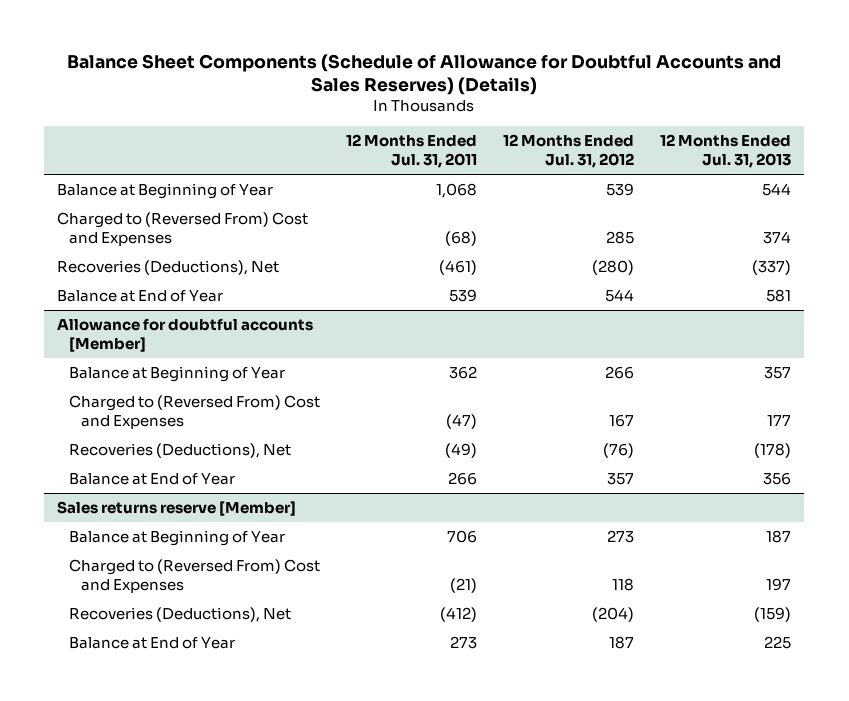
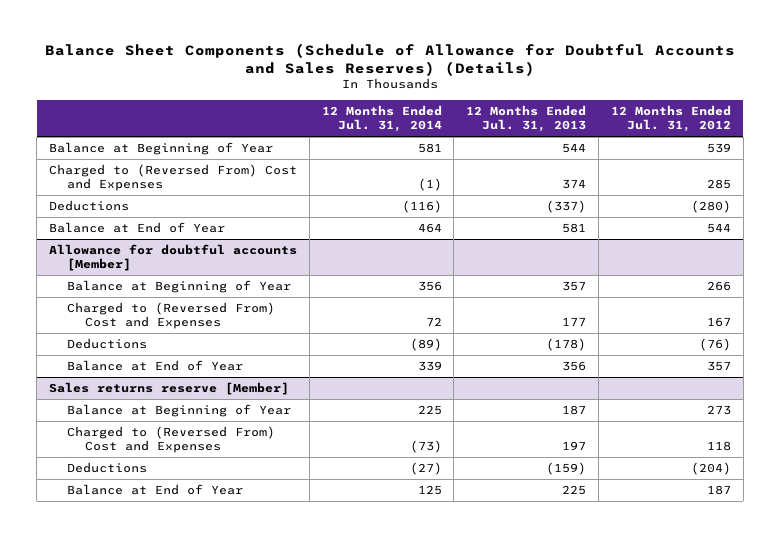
- | 12 Months Ended Jul. 31, 2011 | 12 Months Ended Jul. 31, 2012 | 12 Months Ended Jul. 31, 2013
+ | 12 Months Ended Jul. 31, 2014 | 12 Months Ended Jul. 31, 2013 | 12 Months Ended Jul. 31, 2012
- Recoveries (Deductions), Net | (461) | (280) | (337)
+ Deductions | (116) | (337) | (280)
@ Allowance for doubtful accounts [Member]
- Recoveries (Deductions), Net | (49) | (76) | (178)
+ Deductions | (89) | (178) | (76)
@ Sales returns reserve [Member]
- Recoveries (Deductions), Net | (412) | (204) | (159)
+ Deductions | (27) | (159) | (204)

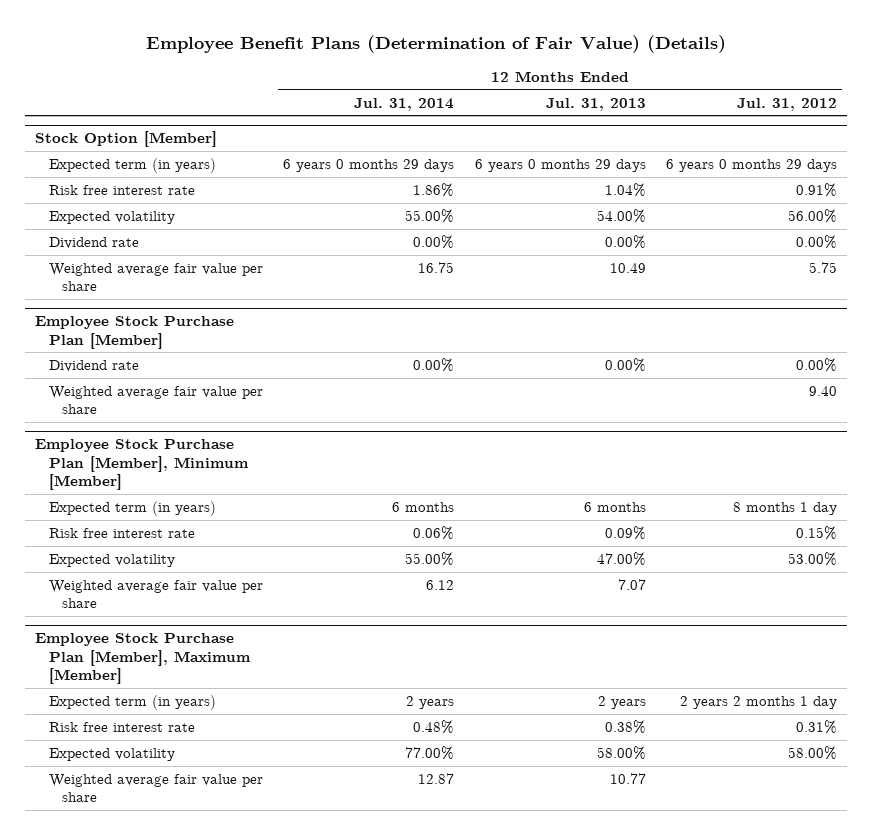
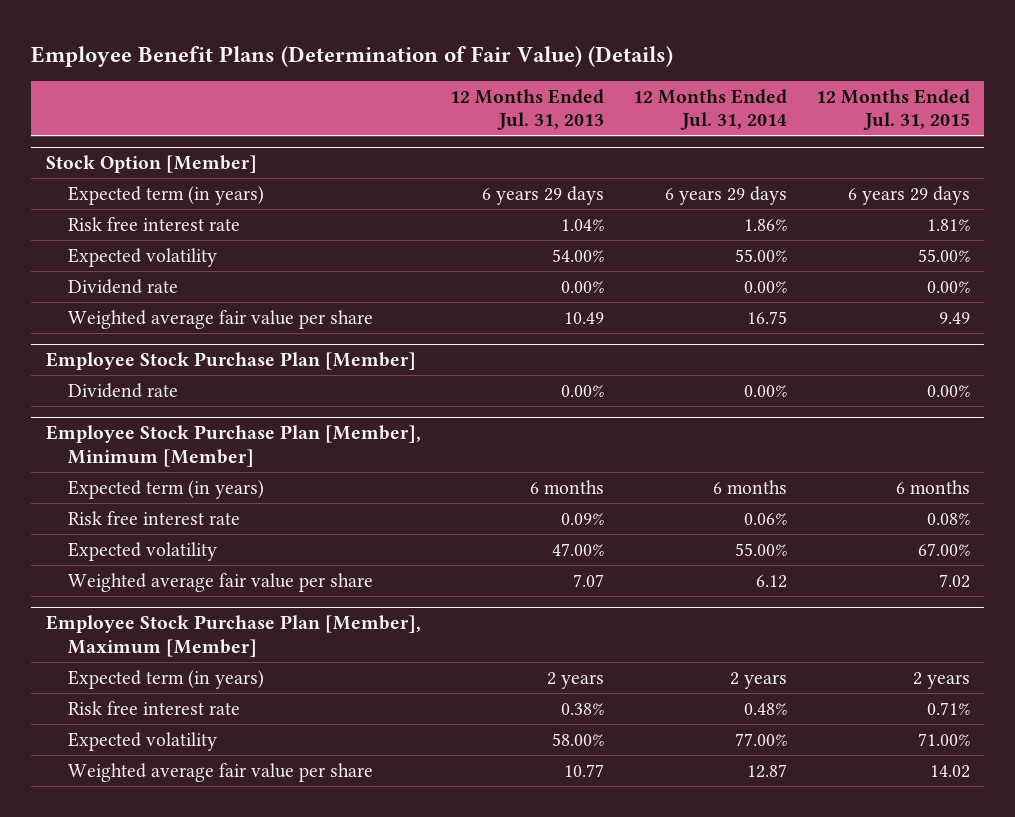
- | 12 Months Ended Jul. 31, 2014 | 12 Months Ended Jul. 31, 2013 | 12 Months Ended Jul. 31, 2012
+ | 12 Months Ended Jul. 31, 2013 | 12 Months Ended Jul. 31, 2014 | 12 Months Ended Jul. 31, 2015
@ Stock Option [Member]
- Expected term (in years) | 6 years 0 months 29 days | 6 years 0 months 29 days | 6 years 0 months 29 days
+ Expected term (in years) | 6 years 29 days | 6 years 29 days | 6 years 29 days
@ Employee Stock Purchase Plan [Member]
- Weighted average fair value per share | | | 9.40

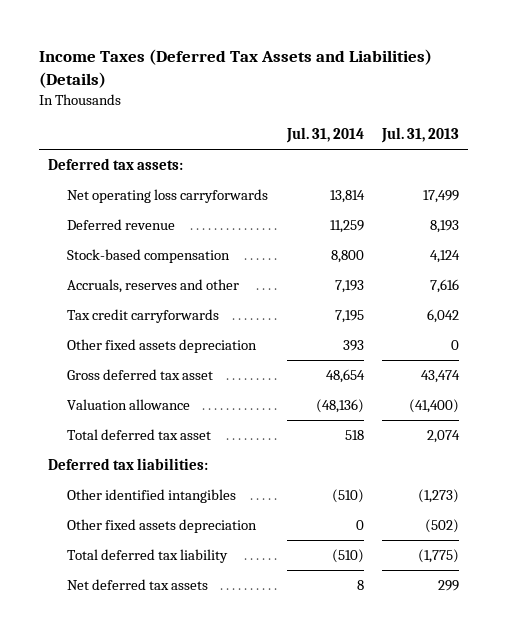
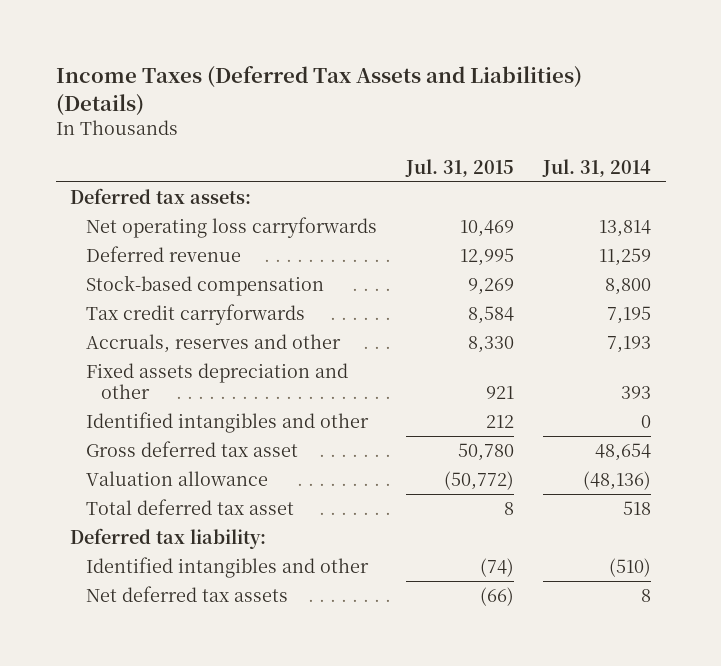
- | Jul. 31, 2014 | Jul. 31, 2013
+ | Jul. 31, 2015 | Jul. 31, 2014
- Other fixed assets depreciation | 393 | 0
moved down: Accruals, reserves and other | 8,330 | 7,193
+ Fixed assets depreciation and other | 921 | 393
+ Identified intangibles and other | 212 | 0
- Deferred tax liabilities:
- Other identified intangibles | (510) | (1,273)
- Other fixed assets depreciation | 0 | (502)
- Total deferred tax liability | (510) | (1,775)
+ Deferred tax liability:
+ Identified intangibles and other | (74) | (510)

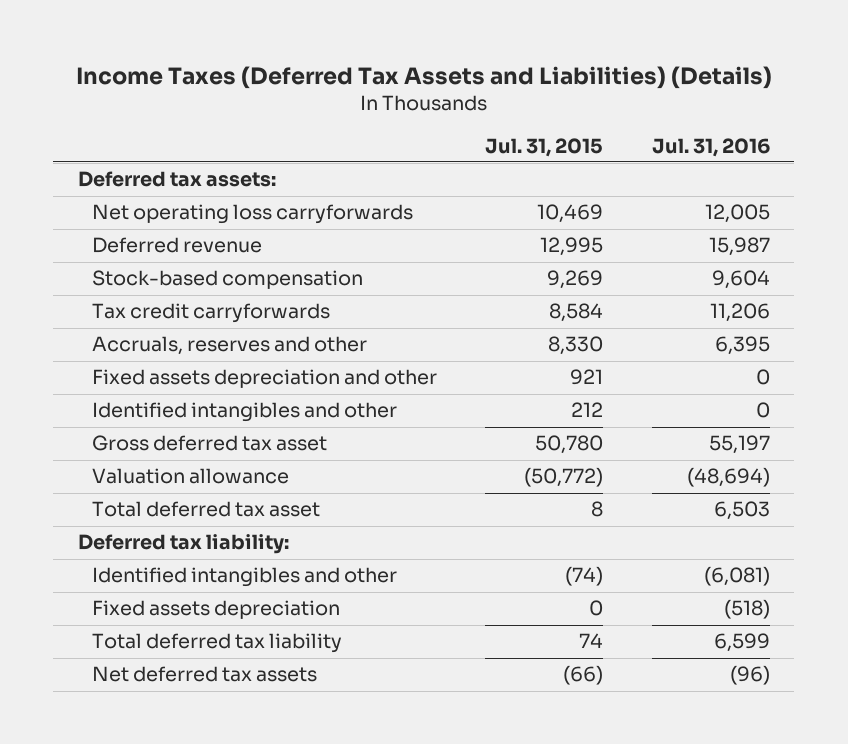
- | Jul. 31, 2015 | Jul. 31, 2014
+ | Jul. 31, 2015 | Jul. 31, 2016
+ Fixed assets depreciation | 0 | (518)
+ Total deferred tax liability | 74 | 6,599

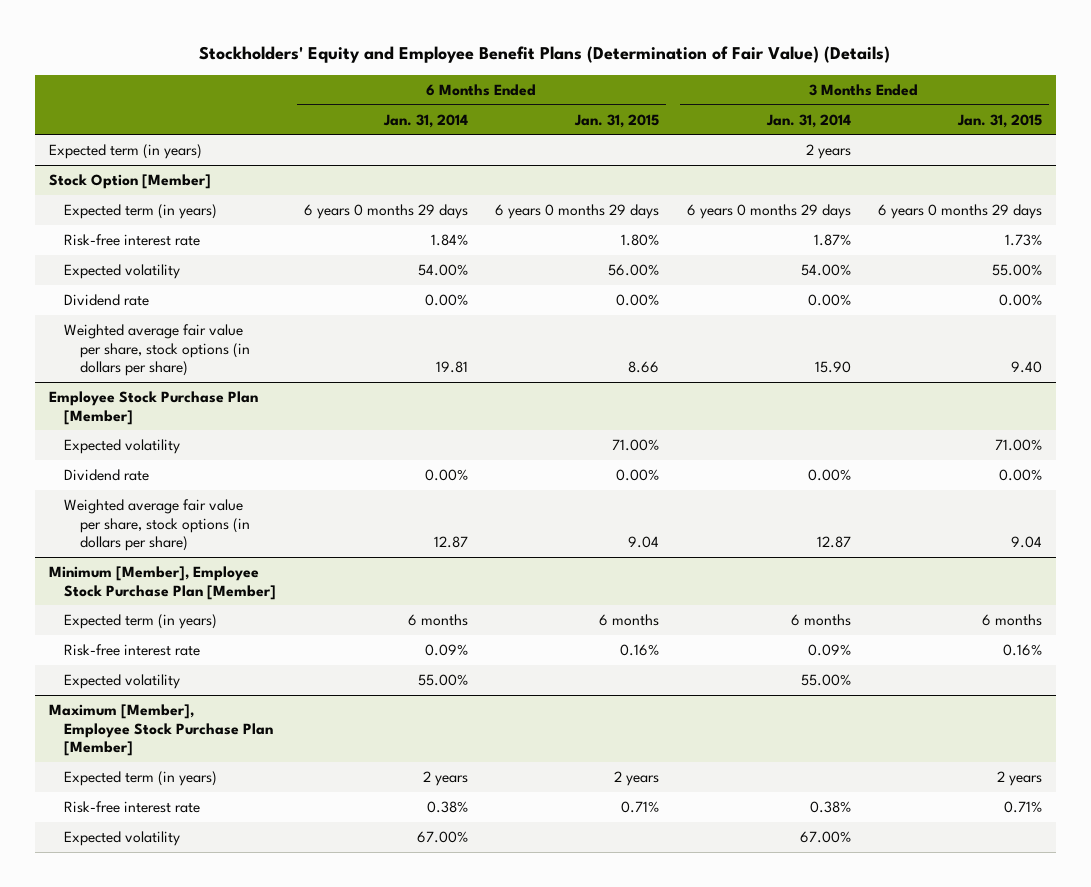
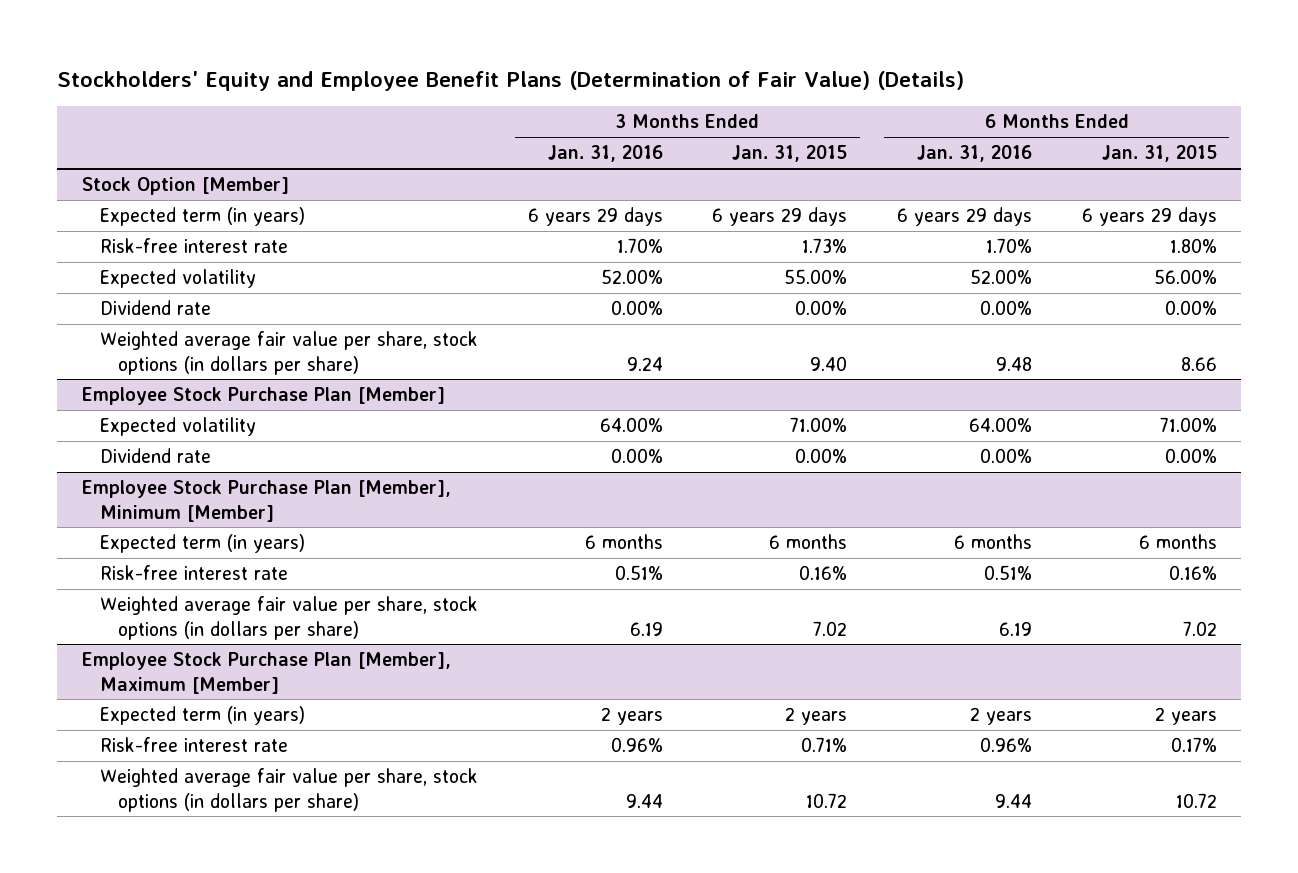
- | 6 Months Ended Jan. 31, 2014 | 6 Months Ended Jan. 31, 2015 | 3 Months Ended Jan. 31, 2014 | 3 Months Ended Jan. 31, 2015
+ | 3 Months Ended Jan. 31, 2016 | 3 Months Ended Jan. 31, 2015 | 6 Months Ended Jan. 31, 2016 | 6 Months Ended Jan. 31, 2015
- Expected term (in years) | | | 2 years |
@ Stock Option [Member]
- Expected term (in years) | 6 years 0 months 29 days | 6 years 0 months 29 days | 6 years 0 months 29 days | 6 years 0 months 29 days
+ Expected term (in years) | 6 years 29 days | 6 years 29 days | 6 years 29 days | 6 years 29 days
@ Employee Stock Purchase Plan [Member]
- Weighted average fair value per share, stock options (in dollars per share) | 12.87 | 9.04 | 12.87 | 9.04
- Minimum [Member], Employee Stock Purchase Plan [Member]
+ Employee Stock Purchase Plan [Member], Minimum [Member]
- Expected volatility | 55.00% | | 55.00% |
- Maximum [Member], Employee Stock Purchase Plan [Member]
+ Weighted average fair value per share, stock options (in dollars per share) | 6.19 | 7.02 | 6.19 | 7.02
+ Employee Stock Purchase Plan [Member], Maximum [Member]
- Risk-free interest rate | 0.38% | 0.71% | 0.38% | 0.71%
- Expected volatility | 67.00% | | 67.00% |
+ Risk-free interest rate | 0.96% | 0.71% | 0.96% | 0.17%
+ Weighted average fair value per share, stock options (in dollars per share) | 9.44 | 10.72 | 9.44 | 10.72

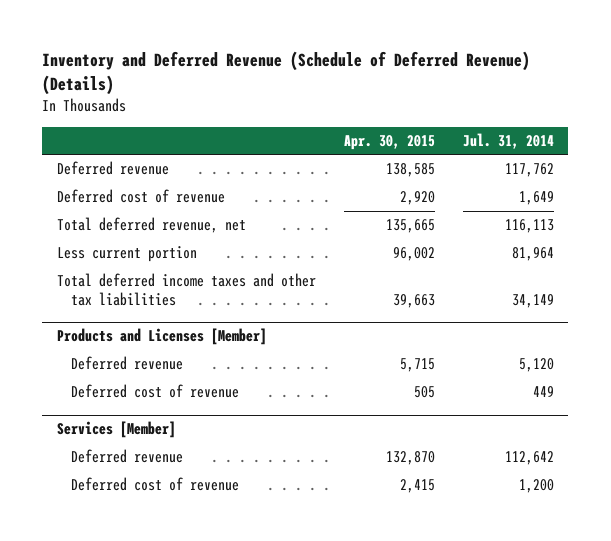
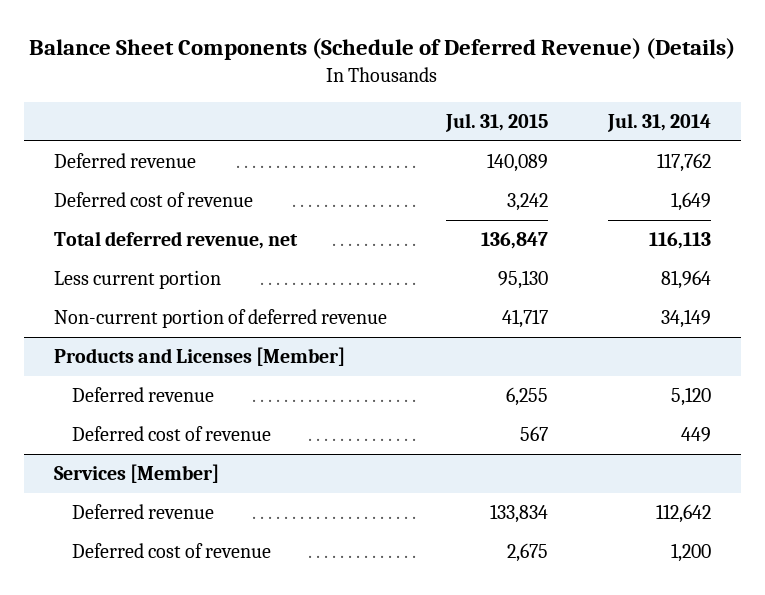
- Inventory and Deferred Revenue (Schedule of Deferred Revenue) (Details)
+ Balance Sheet Components (Schedule of Deferred Revenue) (Details)
- | Apr. 30, 2015 | Jul. 31, 2014
+ | Jul. 31, 2015 | Jul. 31, 2014
- Total deferred income taxes and other tax liabilities | 39,663 | 34,149
+ Non-current portion of deferred revenue | 41,717 | 34,149

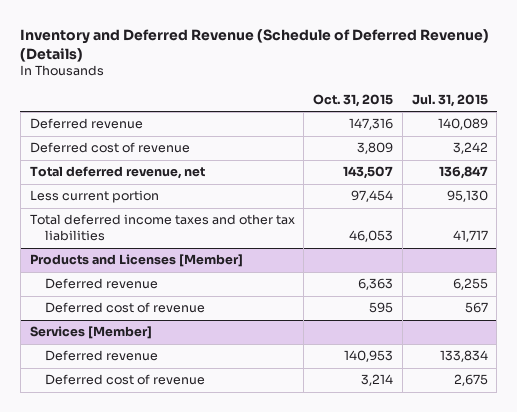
- Balance Sheet Components (Schedule of Deferred Revenue) (Details)
+ Inventory and Deferred Revenue (Schedule of Deferred Revenue) (Details)
- | Jul. 31, 2015 | Jul. 31, 2014
+ | Oct. 31, 2015 | Jul. 31, 2015
- Non-current portion of deferred revenue | 41,717 | 34,149
+ Total deferred income taxes and other tax liabilities | 46,053 | 41,717

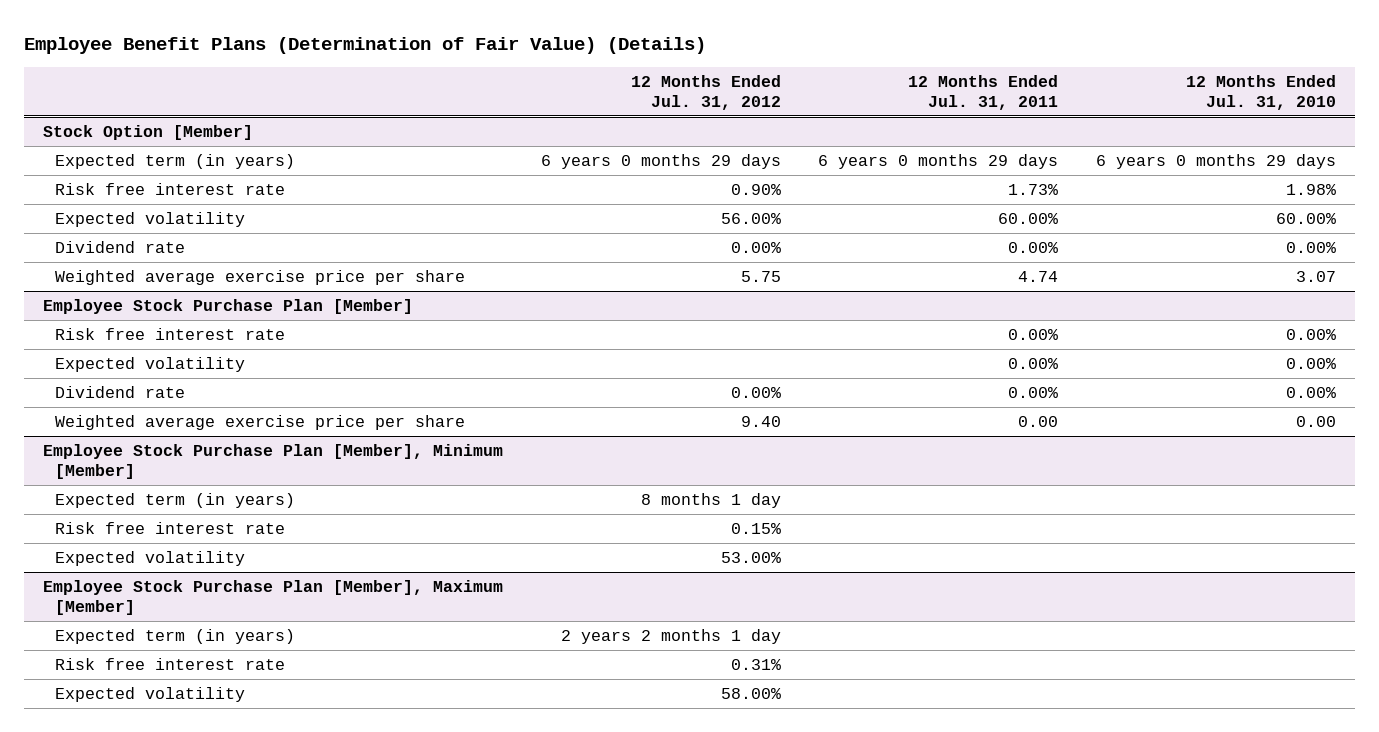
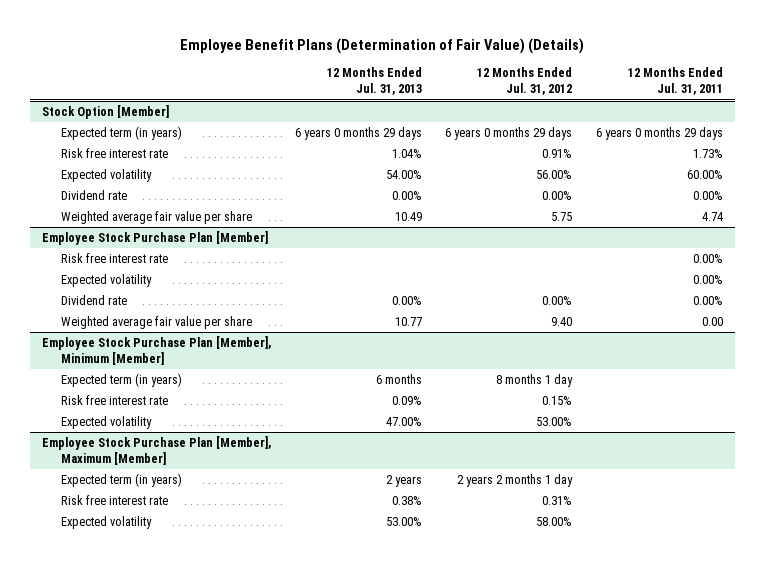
- | 12 Months Ended Jul. 31, 2012 | 12 Months Ended Jul. 31, 2011 | 12 Months Ended Jul. 31, 2010
+ | 12 Months Ended Jul. 31, 2013 | 12 Months Ended Jul. 31, 2012 | 12 Months Ended Jul. 31, 2011
@ Stock Option [Member]
- Risk free interest rate | 0.90% | 1.73% | 1.98%
+ Risk free interest rate | 1.04% | 0.91% | 1.73%
- Weighted average exercise price per share | 5.75 | 4.74 | 3.07
+ Weighted average fair value per share | 10.49 | 5.75 | 4.74
@ Employee Stock Purchase Plan [Member]
- Weighted average exercise price per share | 9.40 | 0.00 | 0.00
+ Weighted average fair value per share | 10.77 | 9.40 | 0.00

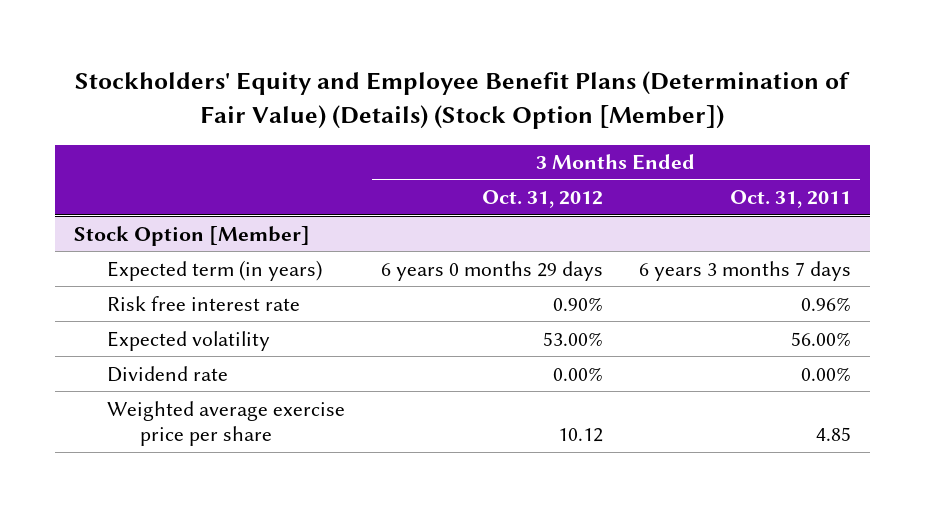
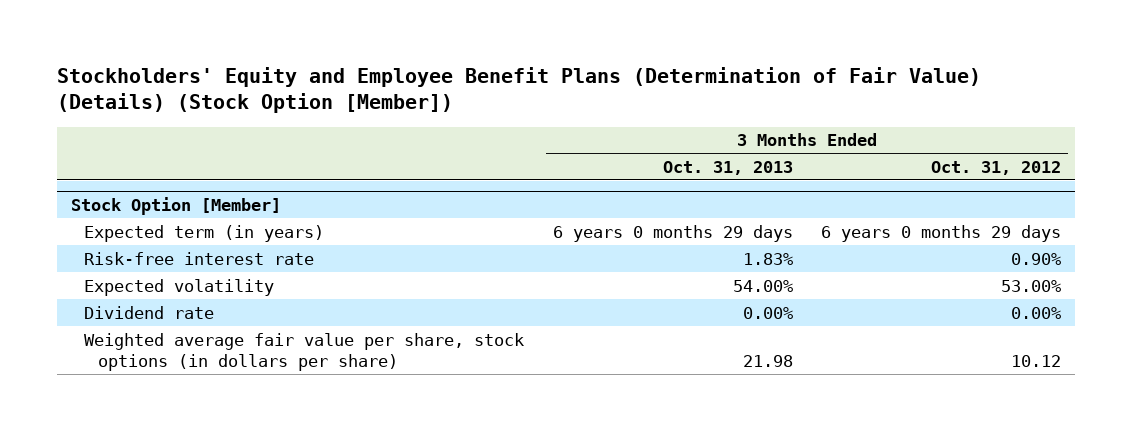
- | 3 Months Ended Oct. 31, 2012 | 3 Months Ended Oct. 31, 2011
+ | 3 Months Ended Oct. 31, 2013 | 3 Months Ended Oct. 31, 2012
@ Stock Option [Member]
- Risk free interest rate | 0.90% | 0.96%
+ Risk-free interest rate | 1.83% | 0.90%
- Weighted average exercise price per share | 10.12 | 4.85
+ Weighted average fair value per share, stock options (in dollars per share) | 21.98 | 10.12

